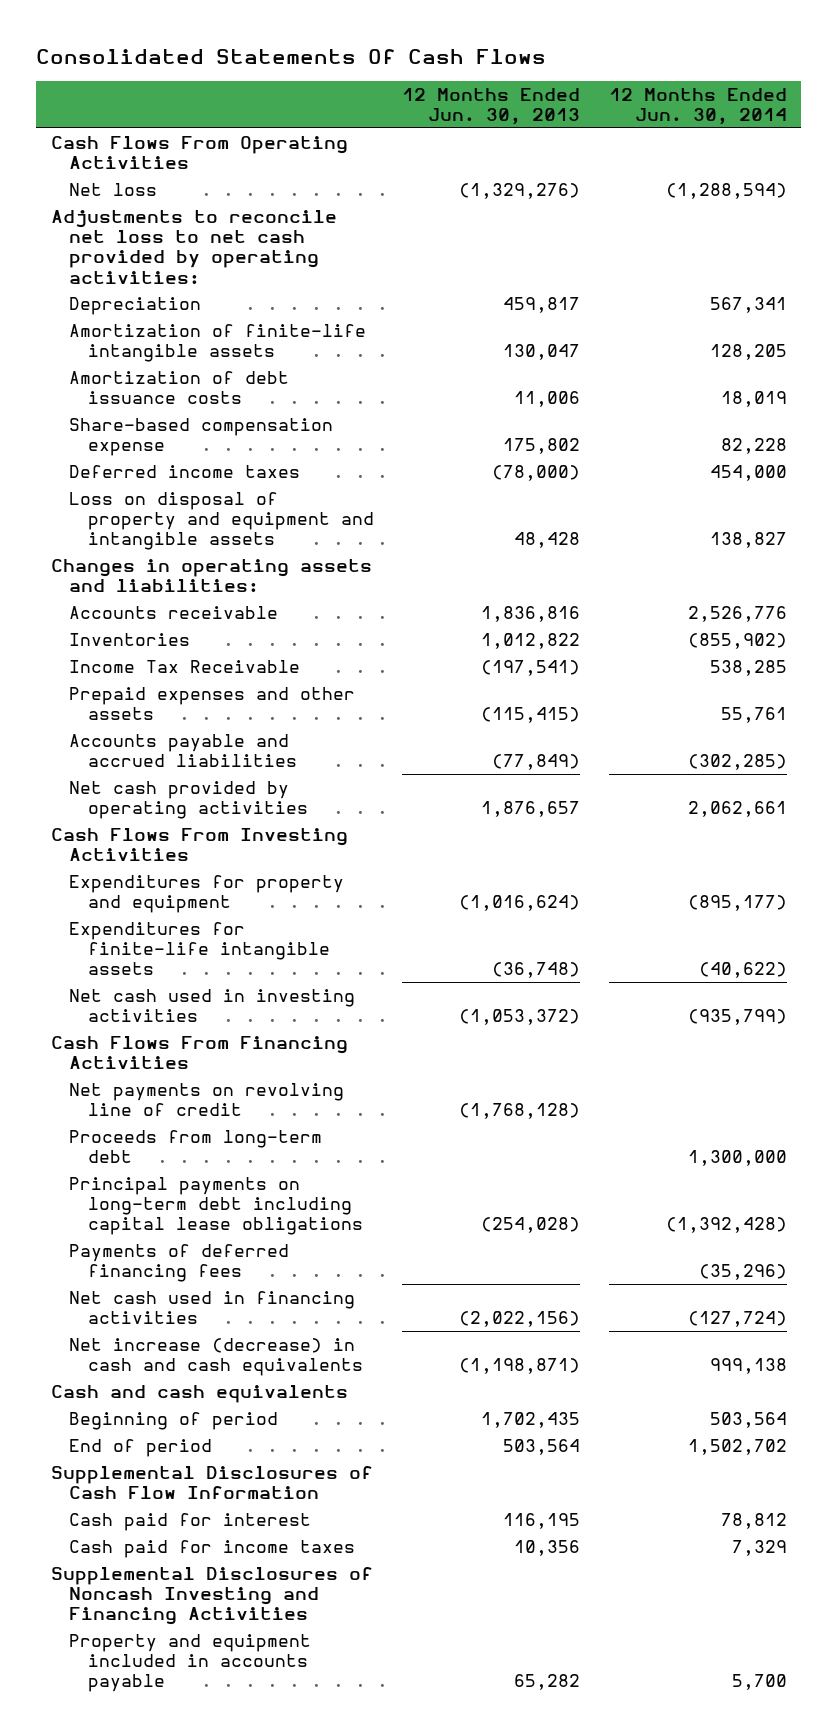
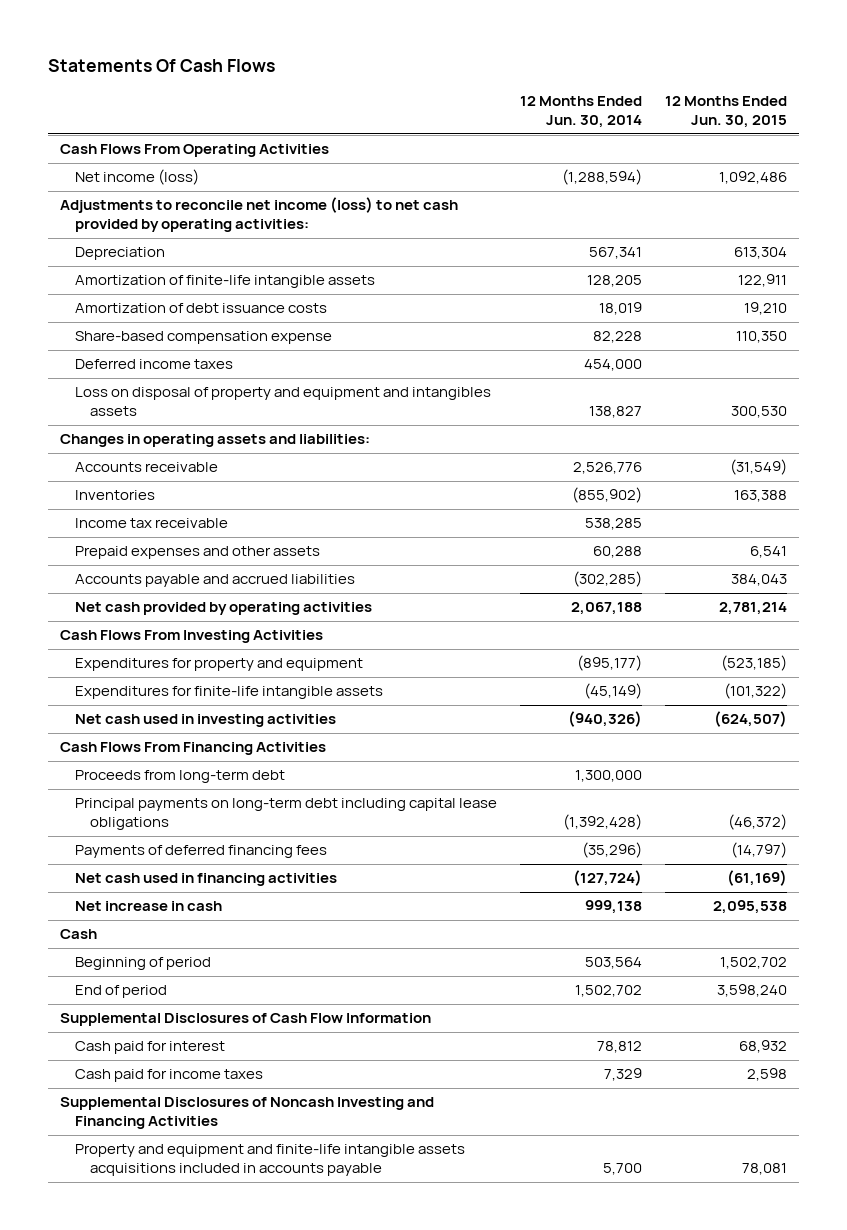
- Consolidated Statements Of Cash Flows
+ Statements Of Cash Flows
- | 12 Months Ended Jun. 30, 2013 | 12 Months Ended Jun. 30, 2014
+ | 12 Months Ended Jun. 30, 2014 | 12 Months Ended Jun. 30, 2015
- Net loss | (1,329,276) | (1,288,594)
- Adjustments to reconcile net loss to net cash provided by operating activities:
+ Net income (loss) | (1,288,594) | 1,092,486
+ Adjustments to reconcile net income (loss) to net cash provided by operating activities:
- Loss on disposal of property and equipment and intangible assets | 48,428 | 138,827
+ Loss on disposal of property and equipment and intangibles assets | 138,827 | 300,530
- Income Tax Receivable | (197,541) | 538,285
- Prepaid expenses and other assets | (115,415) | 55,761
+ Income tax receivable | 538,285 |
+ Prepaid expenses and other assets | 60,288 | 6,541
- Net cash provided by operating activities | 1,876,657 | 2,062,661
+ Net cash provided by operating activities | 2,067,188 | 2,781,214
- Expenditures for finite-life intangible assets | (36,748) | (40,622)
- Net cash used in investing activities | (1,053,372) | (935,799)
+ Expenditures for finite-life intangible assets | (45,149) | (101,322)
+ Net cash used in investing activities | (940,326) | (624,507)
- Net payments on revolving line of credit | (1,768,128) |
- Net increase (decrease) in cash and cash equivalents | (1,198,871) | 999,138
- Cash and cash equivalents
+ Net increase in cash | 999,138 | 2,095,538
+ Cash
- Property and equipment included in accounts payable | 65,282 | 5,700
+ Property and equipment and finite-life intangible assets acquisitions included in accounts payable | 5,700 | 78,081

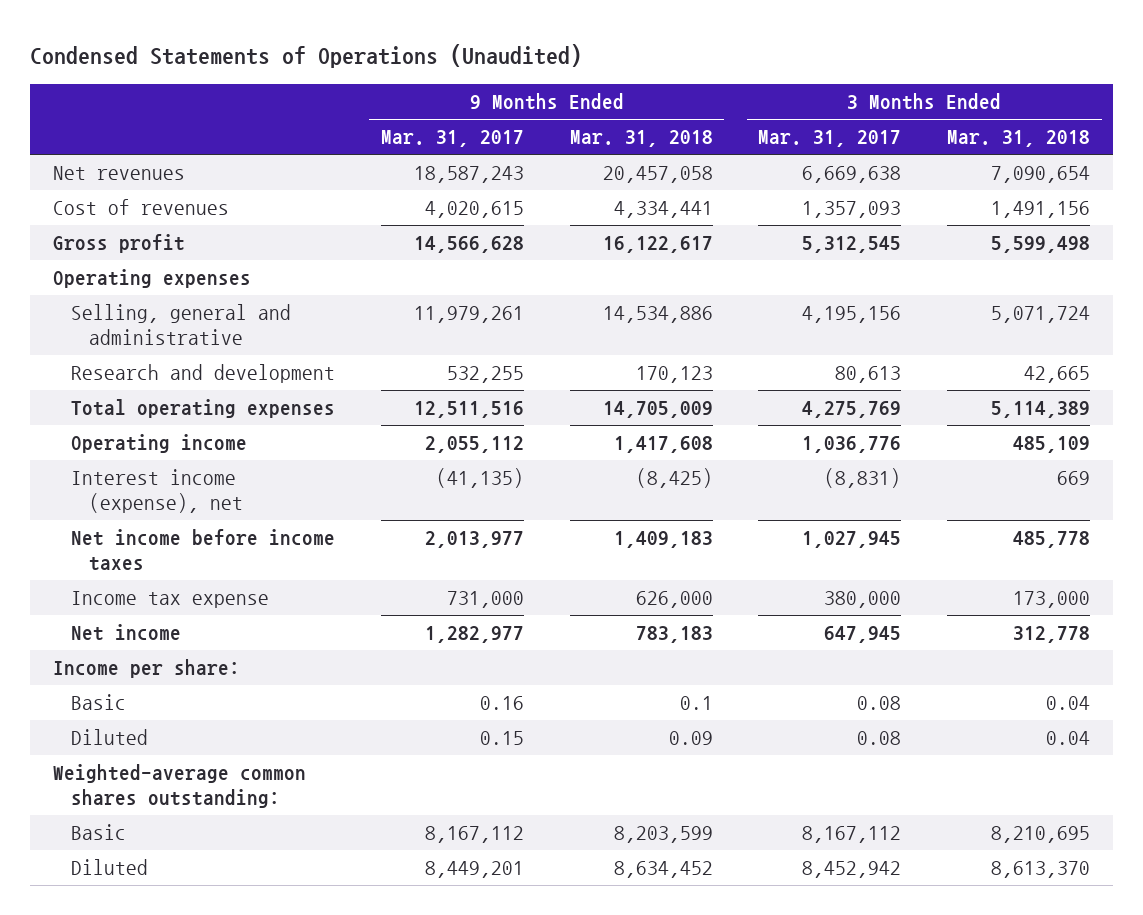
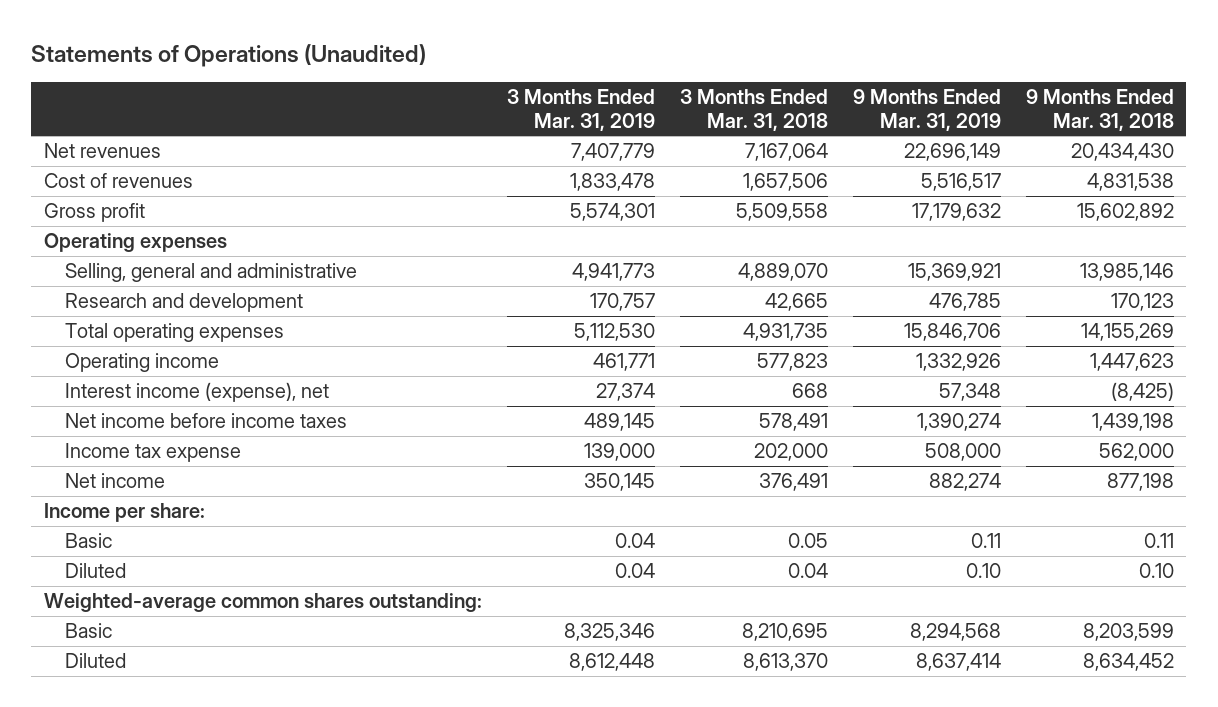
- Condensed Statements of Operations (Unaudited)
+ Statements of Operations (Unaudited)
- | 9 Months Ended Mar. 31, 2017 | 9 Months Ended Mar. 31, 2018 | 3 Months Ended Mar. 31, 2017 | 3 Months Ended Mar. 31, 2018
+ | 3 Months Ended Mar. 31, 2019 | 3 Months Ended Mar. 31, 2018 | 9 Months Ended Mar. 31, 2019 | 9 Months Ended Mar. 31, 2018
- Net revenues | 18,587,243 | 20,457,058 | 6,669,638 | 7,090,654
- Cost of revenues | 4,020,615 | 4,334,441 | 1,357,093 | 1,491,156
- Gross profit | 14,566,628 | 16,122,617 | 5,312,545 | 5,599,498
+ Net revenues | 7,407,779 | 7,167,064 | 22,696,149 | 20,434,430
+ Cost of revenues | 1,833,478 | 1,657,506 | 5,516,517 | 4,831,538
+ Gross profit | 5,574,301 | 5,509,558 | 17,179,632 | 15,602,892
- Selling, general and administrative | 11,979,261 | 14,534,886 | 4,195,156 | 5,071,724
+ Selling, general and administrative | 4,941,773 | 4,889,070 | 15,369,921 | 13,985,146
- Total operating expenses | 12,511,516 | 14,705,009 | 4,275,769 | 5,114,389
- Operating income | 2,055,112 | 1,417,608 | 1,036,776 | 485,109
- Interest income (expense), net | (41,135) | (8,425) | (8,831) | 669
- Net income before income taxes | 2,013,977 | 1,409,183 | 1,027,945 | 485,778
- Income tax expense | 731,000 | 626,000 | 380,000 | 173,000
- Net income | 1,282,977 | 783,183 | 647,945 | 312,778
+ Total operating expenses | 5,112,530 | 4,931,735 | 15,846,706 | 14,155,269
+ Operating income | 461,771 | 577,823 | 1,332,926 | 1,447,623
+ Interest income (expense), net | 27,374 | 668 | 57,348 | (8,425)
+ Net income before income taxes | 489,145 | 578,491 | 1,390,274 | 1,439,198
+ Income tax expense | 139,000 | 202,000 | 508,000 | 562,000
+ Net income | 350,145 | 376,491 | 882,274 | 877,198
- Basic | 0.16 | 0.1 | 0.08 | 0.04
- Diluted | 0.15 | 0.09 | 0.08 | 0.04
+ Basic | 0.04 | 0.05 | 0.11 | 0.11
+ Diluted | 0.04 | 0.04 | 0.10 | 0.10

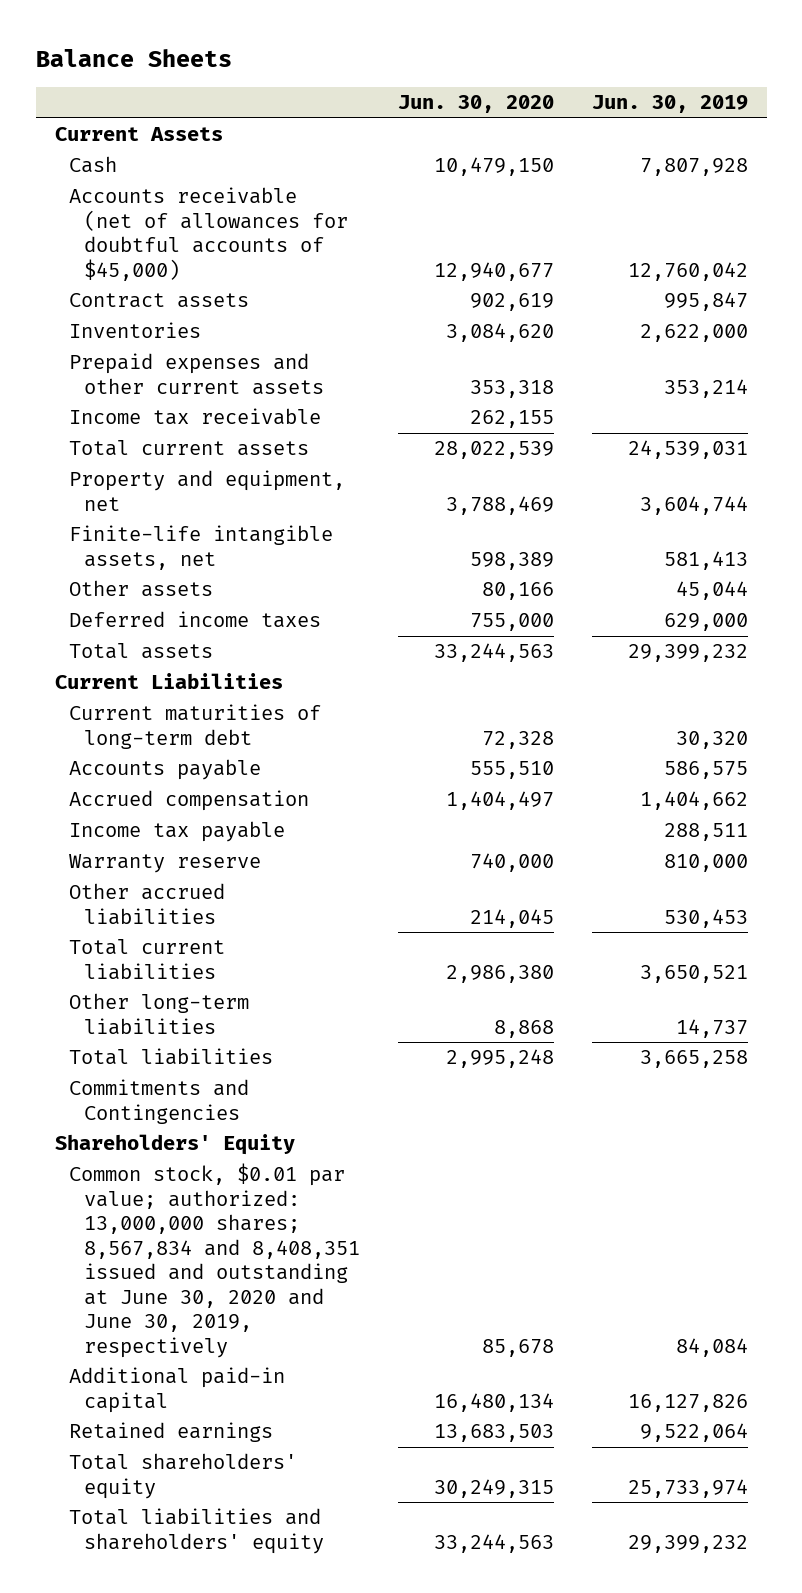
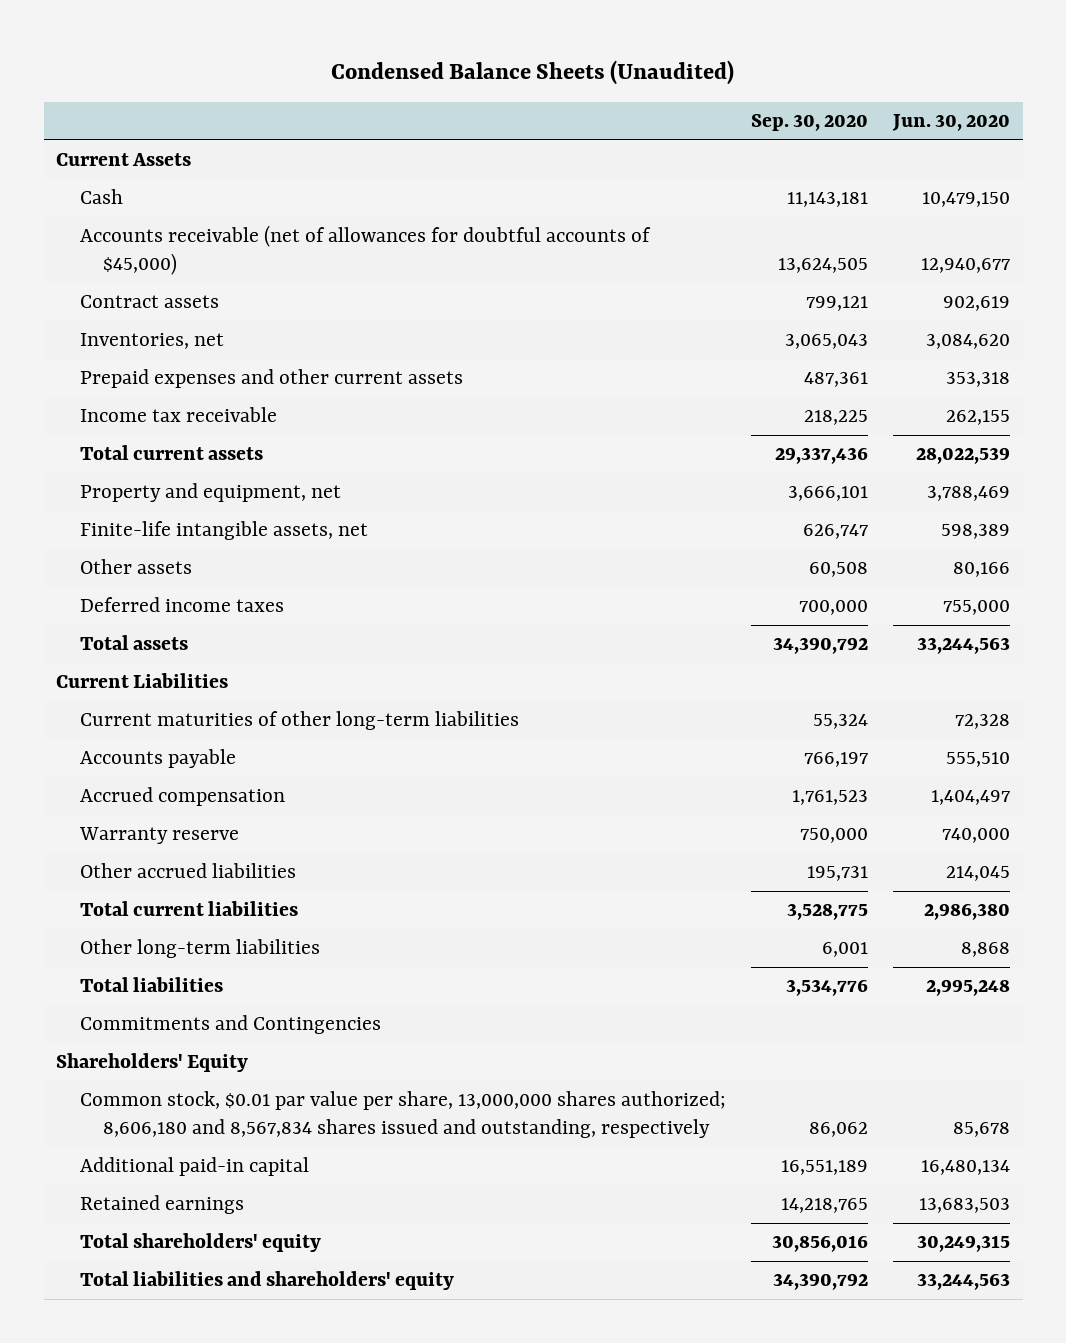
- Balance Sheets
+ Condensed Balance Sheets (Unaudited)
- | Jun. 30, 2020 | Jun. 30, 2019
+ | Sep. 30, 2020 | Jun. 30, 2020
- Inventories | 3,084,620 | 2,622,000
+ Inventories, net | 3,065,043 | 3,084,620
- Current maturities of long-term debt | 72,328 | 30,320
+ Current maturities of other long-term liabilities | 55,324 | 72,328
- Income tax payable | | 288,511
- Common stock, $0.01 par value; authorized: 13,000,000 shares; 8,567,834 and 8,408,351 issued and outstanding at June 30, 2020 and June 30, 2019, respectively | 85,678 | 84,084
+ Common stock, $0.01 par value per share, 13,000,000 shares authorized; 8,606,180 and 8,567,834 shares issued and outstanding, respectively | 86,062 | 85,678

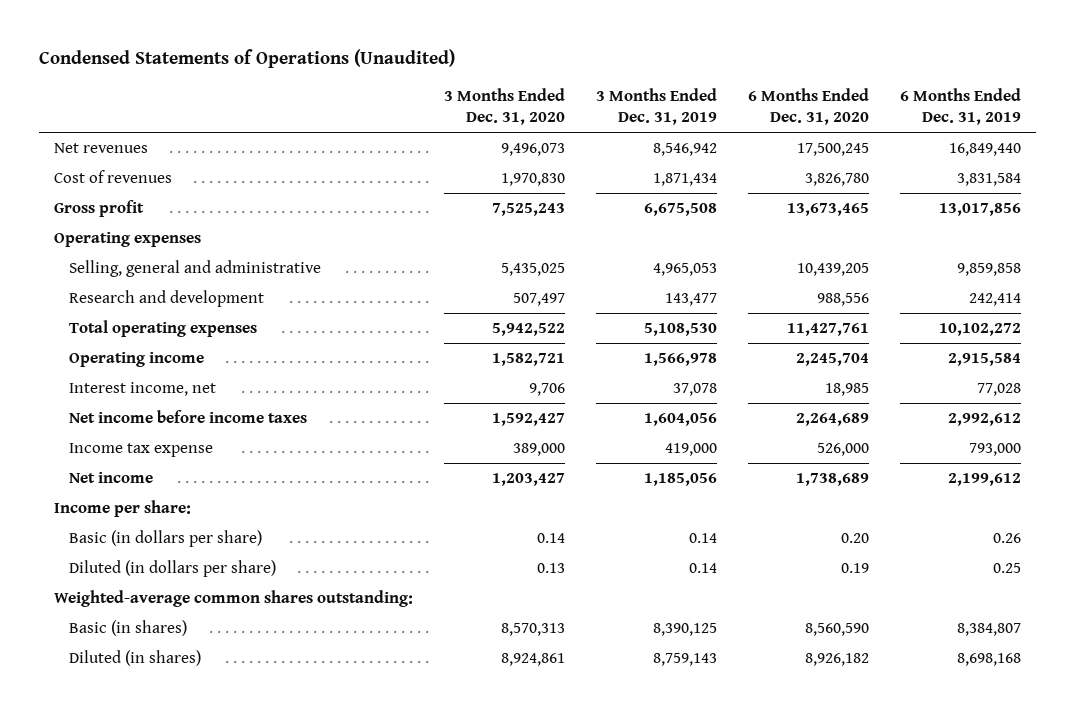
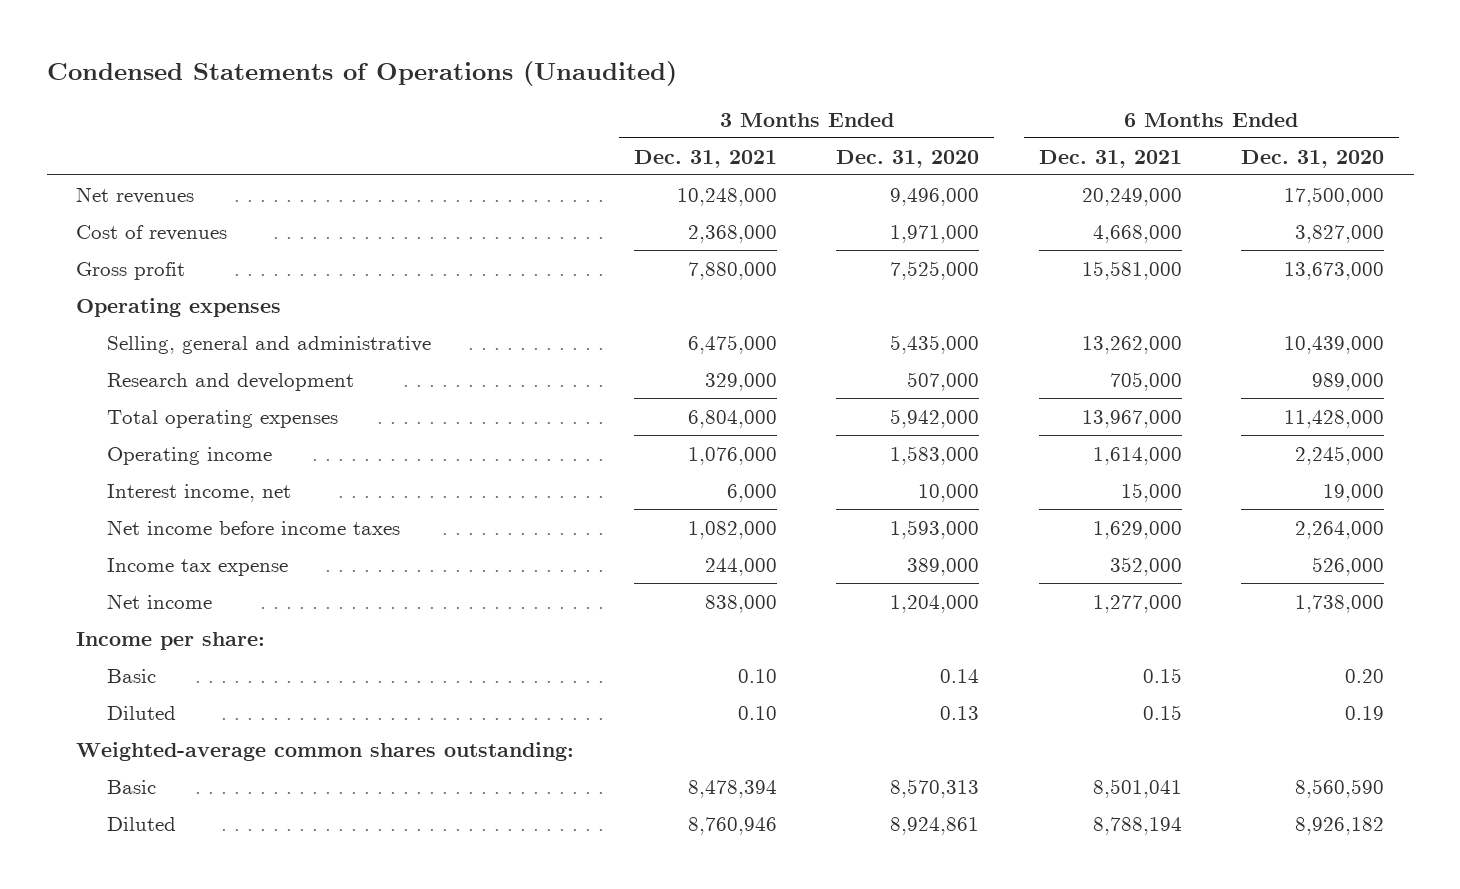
- | 3 Months Ended Dec. 31, 2020 | 3 Months Ended Dec. 31, 2019 | 6 Months Ended Dec. 31, 2020 | 6 Months Ended Dec. 31, 2019
+ | 3 Months Ended Dec. 31, 2021 | 3 Months Ended Dec. 31, 2020 | 6 Months Ended Dec. 31, 2021 | 6 Months Ended Dec. 31, 2020
- Net revenues | 9,496,073 | 8,546,942 | 17,500,245 | 16,849,440
- Cost of revenues | 1,970,830 | 1,871,434 | 3,826,780 | 3,831,584
- Gross profit | 7,525,243 | 6,675,508 | 13,673,465 | 13,017,856
+ Net revenues | 10,248,000 | 9,496,000 | 20,249,000 | 17,500,000
+ Cost of revenues | 2,368,000 | 1,971,000 | 4,668,000 | 3,827,000
+ Gross profit | 7,880,000 | 7,525,000 | 15,581,000 | 13,673,000
- Selling, general and administrative | 5,435,025 | 4,965,053 | 10,439,205 | 9,859,858
- Research and development | 507,497 | 143,477 | 988,556 | 242,414
- Total operating expenses | 5,942,522 | 5,108,530 | 11,427,761 | 10,102,272
- Operating income | 1,582,721 | 1,566,978 | 2,245,704 | 2,915,584
- Interest income, net | 9,706 | 37,078 | 18,985 | 77,028
- Net income before income taxes | 1,592,427 | 1,604,056 | 2,264,689 | 2,992,612
+ Selling, general and administrative | 6,475,000 | 5,435,000 | 13,262,000 | 10,439,000
+ Research and development | 329,000 | 507,000 | 705,000 | 989,000
+ Total operating expenses | 6,804,000 | 5,942,000 | 13,967,000 | 11,428,000
+ Operating income | 1,076,000 | 1,583,000 | 1,614,000 | 2,245,000
+ Interest income, net | 6,000 | 10,000 | 15,000 | 19,000
+ Net income before income taxes | 1,082,000 | 1,593,000 | 1,629,000 | 2,264,000
- Net income | 1,203,427 | 1,185,056 | 1,738,689 | 2,199,612
+ Net income | 838,000 | 1,204,000 | 1,277,000 | 1,738,000
- Basic (in dollars per share) | 0.14 | 0.14 | 0.20 | 0.26
- Diluted (in dollars per share) | 0.13 | 0.14 | 0.19 | 0.25
+ Basic | 0.10 | 0.14 | 0.15 | 0.20
+ Diluted | 0.10 | 0.13 | 0.15 | 0.19
- Basic (in shares) | 8,570,313 | 8,390,125 | 8,560,590 | 8,384,807
- Diluted (in shares) | 8,924,861 | 8,759,143 | 8,926,182 | 8,698,168
+ Basic | 8,478,394 | 8,570,313 | 8,501,041 | 8,560,590
+ Diluted | 8,760,946 | 8,924,861 | 8,788,194 | 8,926,182

